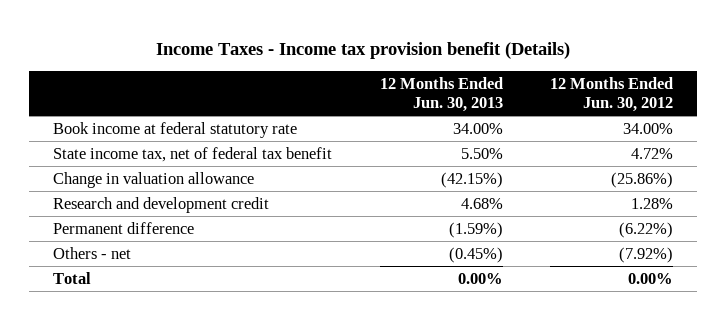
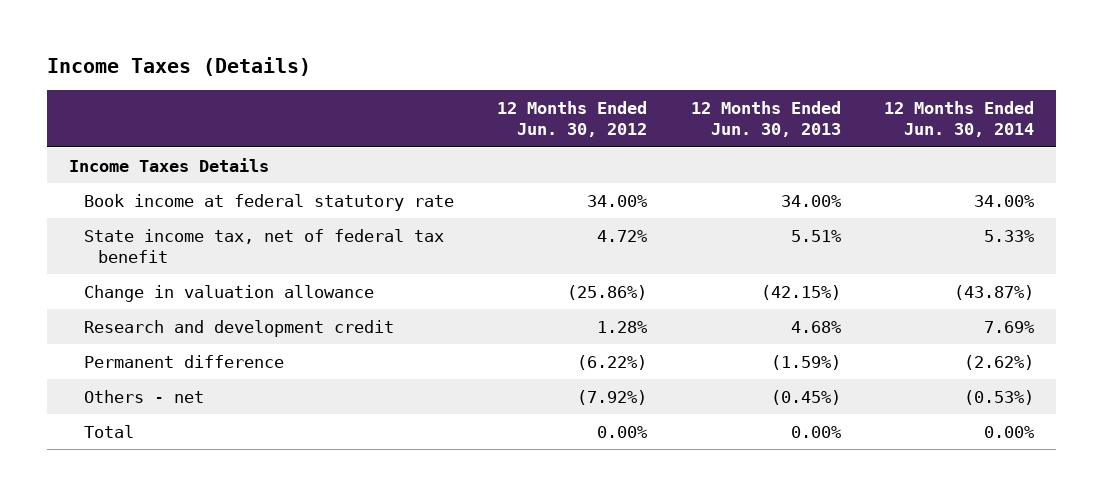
- Income Taxes - Income tax provision benefit (Details)
+ Income Taxes (Details)
- | 12 Months Ended Jun. 30, 2013 | 12 Months Ended Jun. 30, 2012
+ | 12 Months Ended Jun. 30, 2012 | 12 Months Ended Jun. 30, 2013 | 12 Months Ended Jun. 30, 2014
+ Income Taxes Details
- State income tax, net of federal tax benefit | 5.50% | 4.72%
+ State income tax, net of federal tax benefit | 4.72% | 5.51% | 5.33%

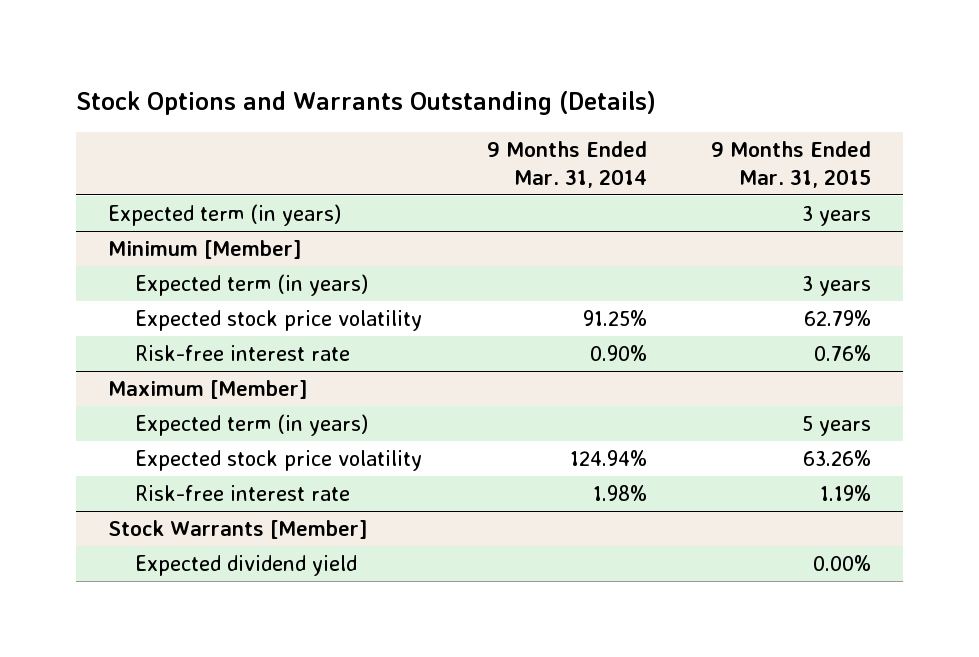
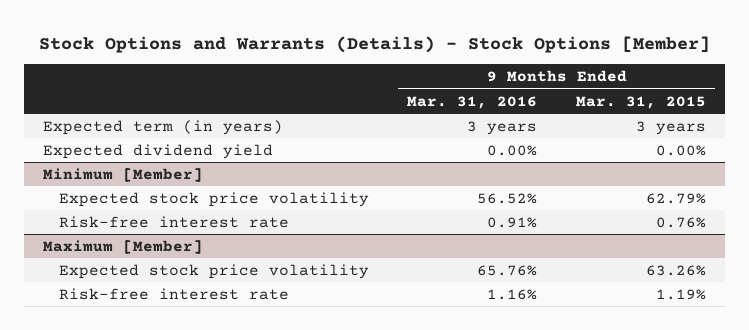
- Stock Options and Warrants Outstanding (Details)
+ Stock Options and Warrants (Details) - Stock Options [Member]
- | 9 Months Ended Mar. 31, 2014 | 9 Months Ended Mar. 31, 2015
+ | 9 Months Ended Mar. 31, 2016 | 9 Months Ended Mar. 31, 2015
+ Expected dividend yield | 0.00% | 0.00%
@ Minimum [Member]
- Expected term (in years) | | 3 years
@ Maximum [Member]
- Expected term (in years) | | 5 years
- Stock Warrants [Member]
- Expected dividend yield | | 0.00%

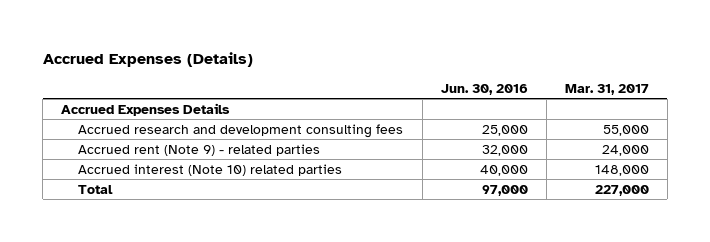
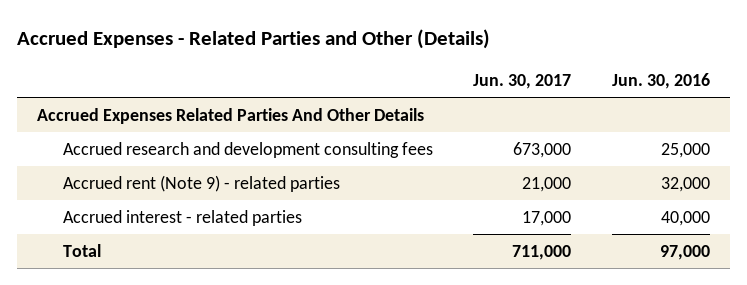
- Accrued Expenses (Details)
+ Accrued Expenses - Related Parties and Other (Details)
- | Jun. 30, 2016 | Mar. 31, 2017
+ | Jun. 30, 2017 | Jun. 30, 2016
- Accrued Expenses Details
+ Accrued Expenses Related Parties And Other Details
- Accrued interest (Note 10) related parties | 40,000 | 148,000
+ Accrued interest - related parties | 17,000 | 40,000

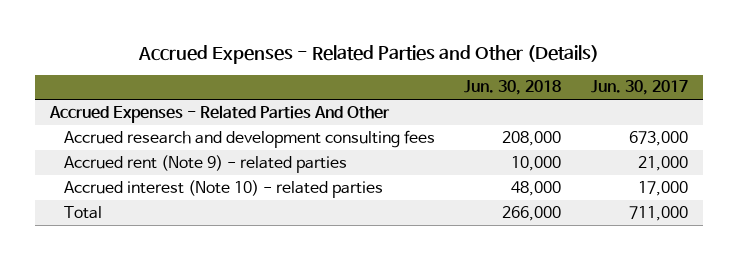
- | Jun. 30, 2017 | Jun. 30, 2016
+ | Jun. 30, 2018 | Jun. 30, 2017
- Accrued Expenses Related Parties And Other Details
+ Accrued Expenses - Related Parties And Other
- Accrued interest - related parties | 17,000 | 40,000
+ Accrued interest (Note 10) - related parties | 48,000 | 17,000

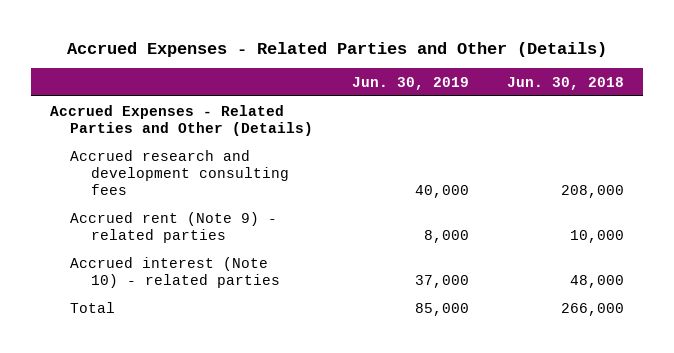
- | Jun. 30, 2018 | Jun. 30, 2017
+ | Jun. 30, 2019 | Jun. 30, 2018
- Accrued Expenses - Related Parties And Other
+ Accrued Expenses - Related Parties and Other (Details)

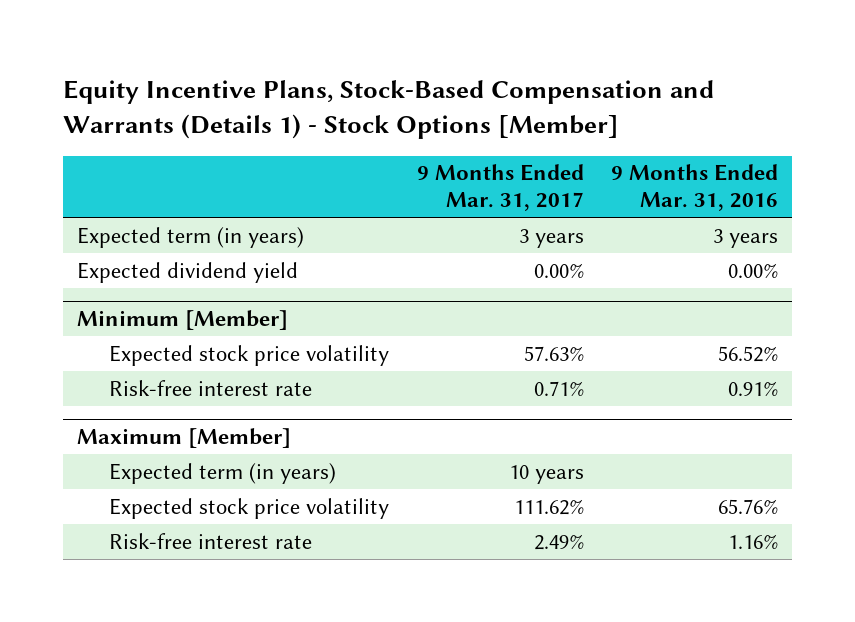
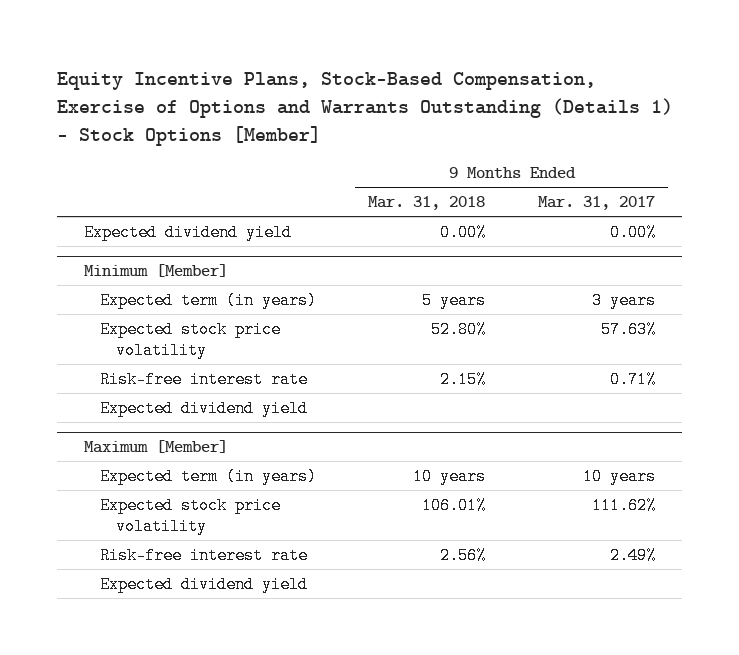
- Equity Incentive Plans, Stock-Based Compensation and Warrants (Details 1) - Stock Options [Member]
+ Equity Incentive Plans, Stock-Based Compensation, Exercise of Options and Warrants Outstanding (Details 1) - Stock Options [Member]
- | 9 Months Ended Mar. 31, 2017 | 9 Months Ended Mar. 31, 2016
+ | 9 Months Ended Mar. 31, 2018 | 9 Months Ended Mar. 31, 2017
- Expected term (in years) | 3 years | 3 years
@ Minimum [Member]
+ Expected term (in years) | 5 years | 3 years
+ Expected dividend yield
@ Maximum [Member]
+ Expected dividend yield

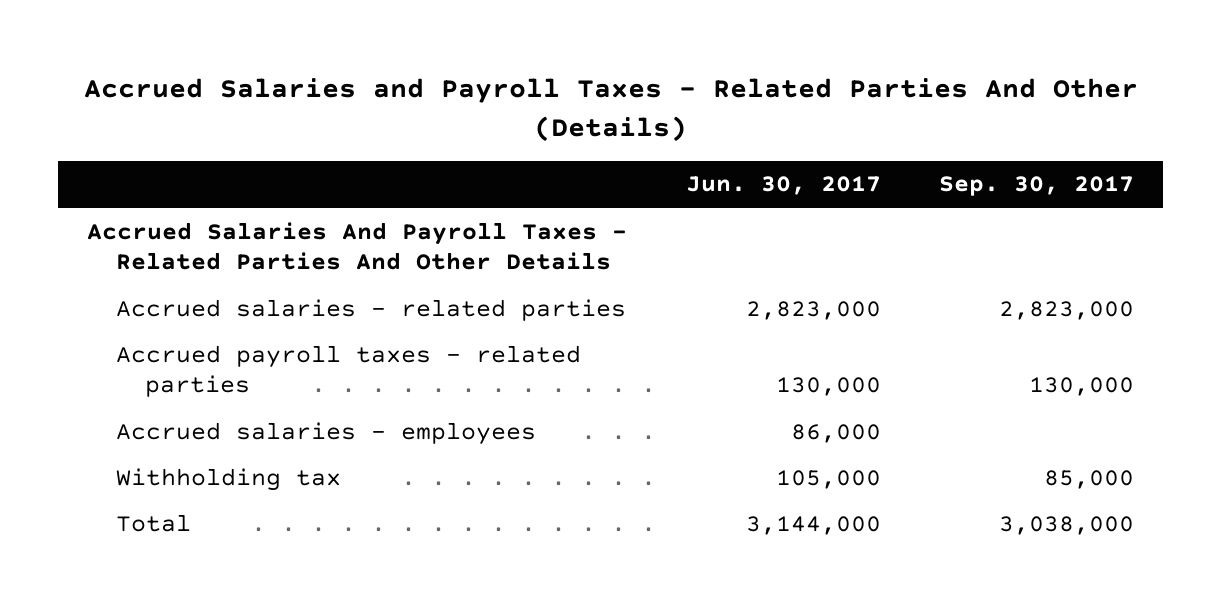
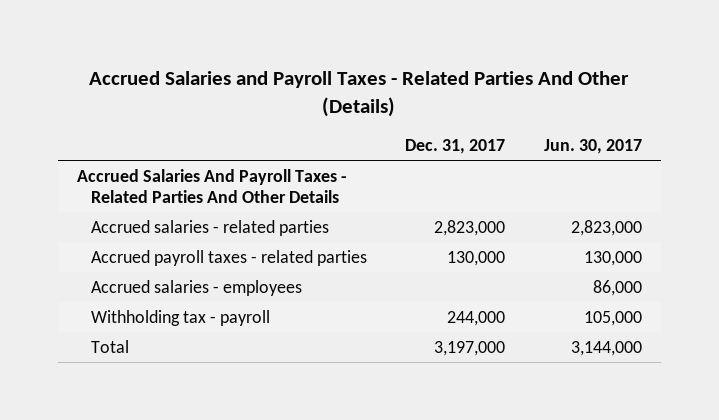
- | Jun. 30, 2017 | Sep. 30, 2017
+ | Dec. 31, 2017 | Jun. 30, 2017
- Withholding tax | 105,000 | 85,000
+ Withholding tax - payroll | 244,000 | 105,000

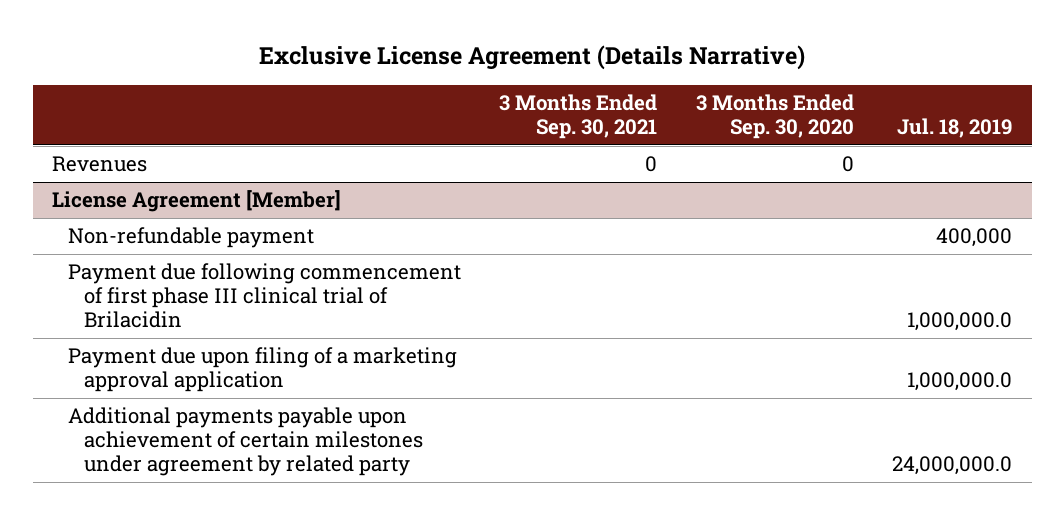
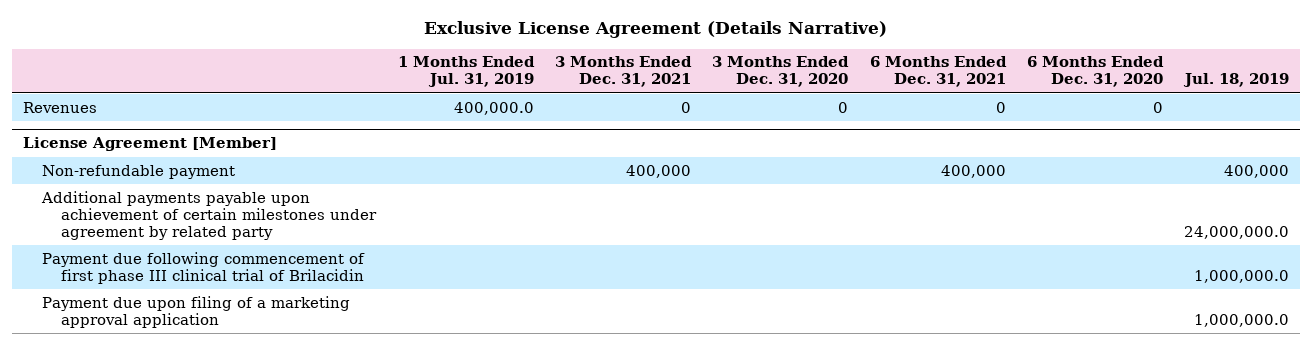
- | 3 Months Ended Sep. 30, 2021 | 3 Months Ended Sep. 30, 2020 | Jul. 18, 2019
+ | 1 Months Ended Jul. 31, 2019 | 3 Months Ended Dec. 31, 2021 | 3 Months Ended Dec. 31, 2020 | 6 Months Ended Dec. 31, 2021 | 6 Months Ended Dec. 31, 2020 | Jul. 18, 2019
@ License Agreement [Member]
moved up: Additional payments payable upon achievement of certain milestones under agreement by related party | | | | | | 24,000,000.0

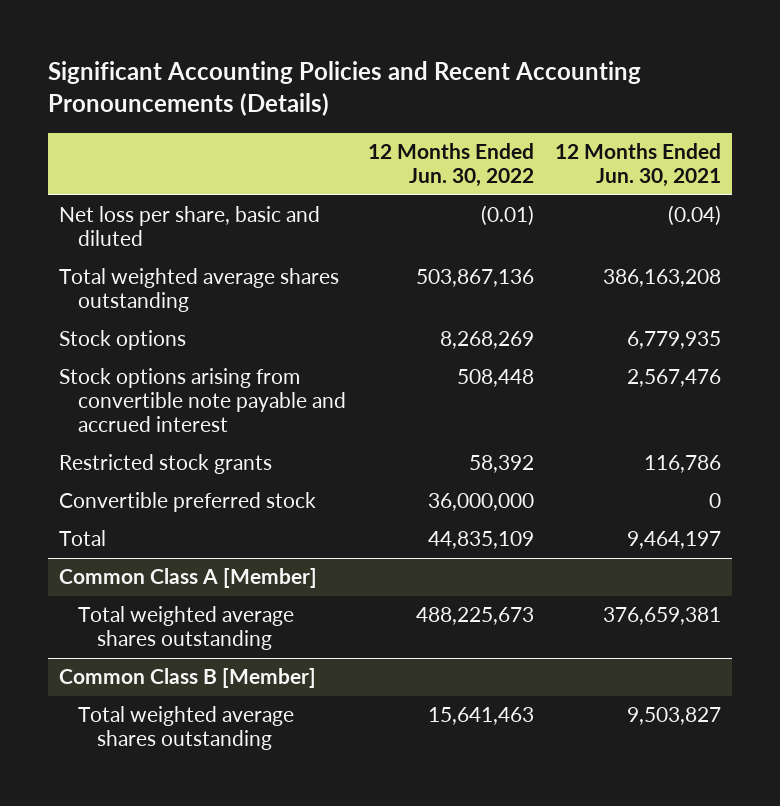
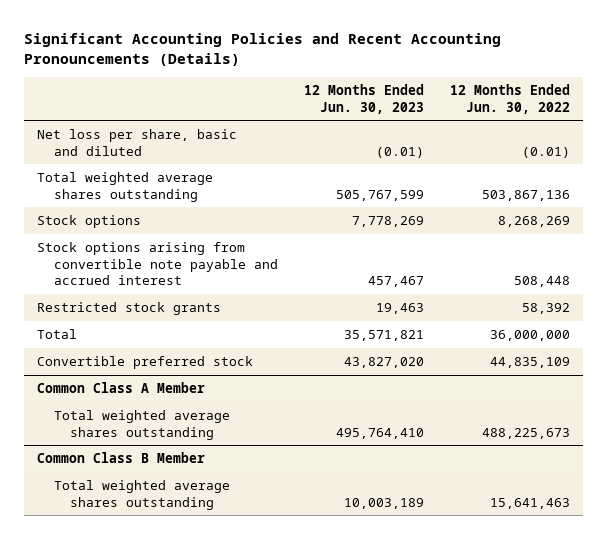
- | 12 Months Ended Jun. 30, 2022 | 12 Months Ended Jun. 30, 2021
+ | 12 Months Ended Jun. 30, 2023 | 12 Months Ended Jun. 30, 2022
- Convertible preferred stock | 36,000,000 | 0
- Total | 44,835,109 | 9,464,197
- Common Class A [Member]
+ Total | 35,571,821 | 36,000,000
+ Convertible preferred stock | 43,827,020 | 44,835,109
+ Common Class A Member
- Common Class B [Member]
+ Common Class B Member

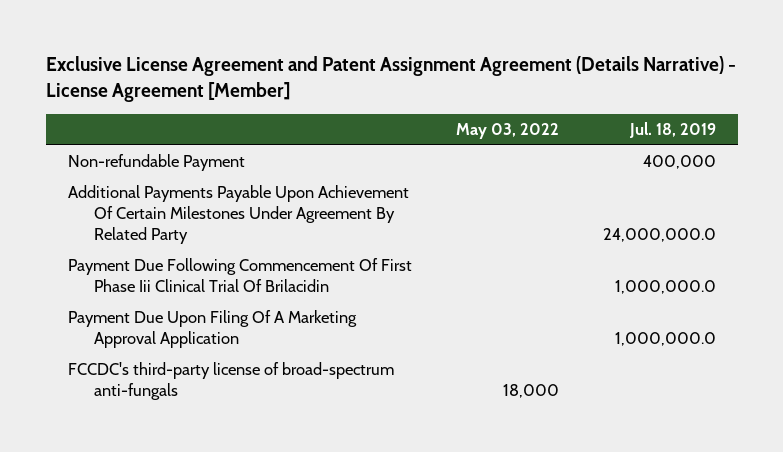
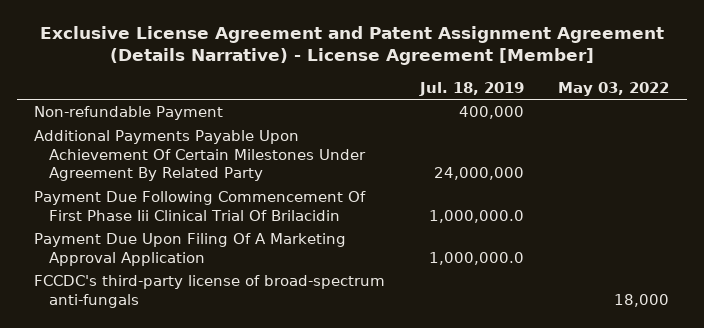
- | May 03, 2022 | Jul. 18, 2019
+ | Jul. 18, 2019 | May 03, 2022
- Additional Payments Payable Upon Achievement Of Certain Milestones Under Agreement By Related Party | | 24,000,000.0
+ Additional Payments Payable Upon Achievement Of Certain Milestones Under Agreement By Related Party | 24,000,000 |

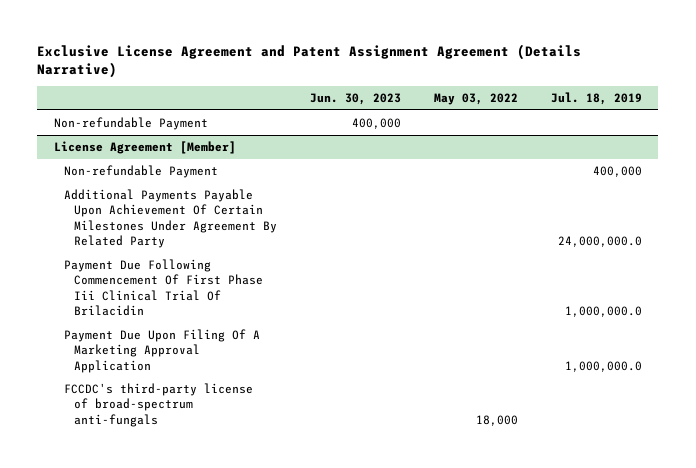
- Exclusive License Agreement and Patent Assignment Agreement (Details Narrative) - License Agreement [Member]
+ Exclusive License Agreement and Patent Assignment Agreement (Details Narrative)
- | Jul. 18, 2019 | May 03, 2022
+ | Jun. 30, 2023 | May 03, 2022 | Jul. 18, 2019
+ Non-refundable Payment | 400,000 | |
+ License Agreement [Member]
- Additional Payments Payable Upon Achievement Of Certain Milestones Under Agreement By Related Party | 24,000,000 |
+ Additional Payments Payable Upon Achievement Of Certain Milestones Under Agreement By Related Party | | | 24,000,000.0

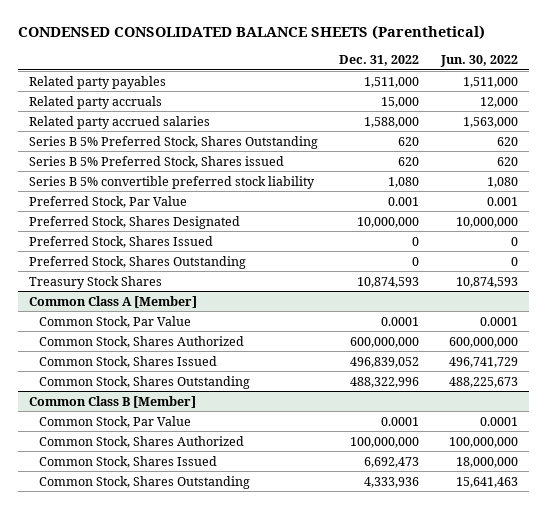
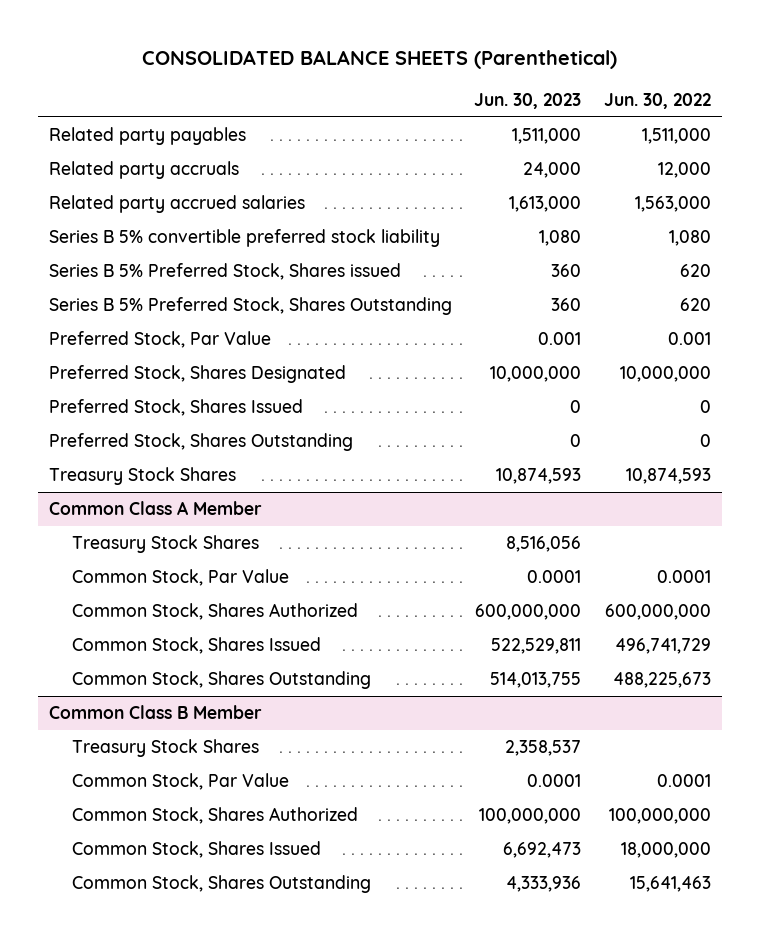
- CONDENSED CONSOLIDATED BALANCE SHEETS (Parenthetical)
+ CONSOLIDATED BALANCE SHEETS (Parenthetical)
- | Dec. 31, 2022 | Jun. 30, 2022
+ | Jun. 30, 2023 | Jun. 30, 2022
moved down: Series B 5% Preferred Stock, Shares issued | 360 | 620
moved down: Series B 5% Preferred Stock, Shares Outstanding | 360 | 620
- Common Class A [Member]
+ Common Class A Member
+ Treasury Stock Shares | 8,516,056 |
- Common Class B [Member]
+ Common Class B Member
+ Treasury Stock Shares | 2,358,537 |

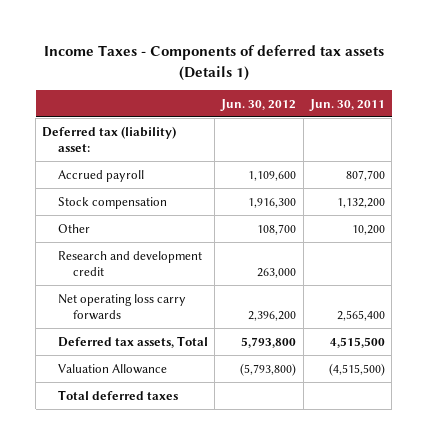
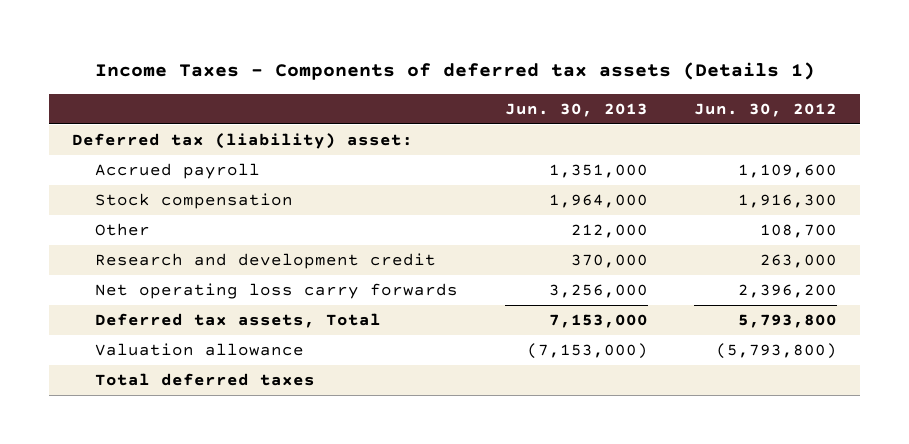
- | Jun. 30, 2012 | Jun. 30, 2011
+ | Jun. 30, 2013 | Jun. 30, 2012
- Valuation Allowance | (5,793,800) | (4,515,500)
+ Valuation allowance | (7,153,000) | (5,793,800)

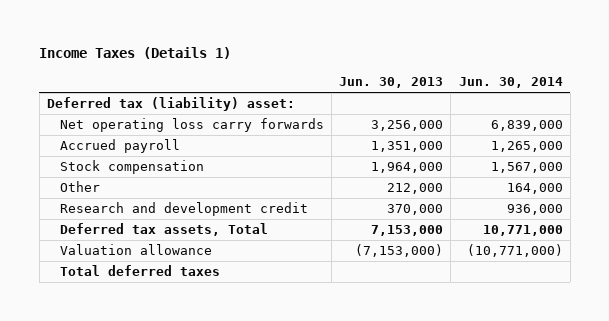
- Income Taxes - Components of deferred tax assets (Details 1)
+ Income Taxes (Details 1)
- | Jun. 30, 2013 | Jun. 30, 2012
+ | Jun. 30, 2013 | Jun. 30, 2014
moved up: Net operating loss carry forwards | 3,256,000 | 6,839,000

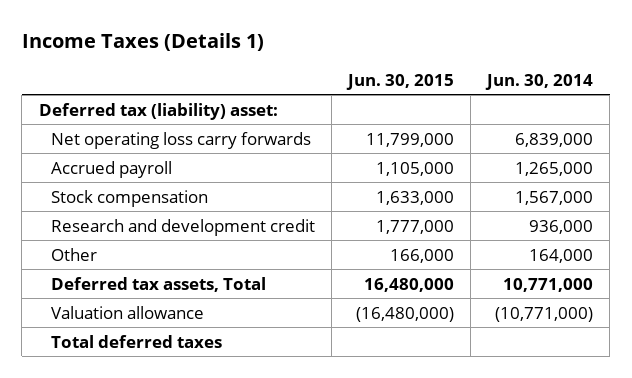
- | Jun. 30, 2013 | Jun. 30, 2014
+ | Jun. 30, 2015 | Jun. 30, 2014
moved down: Other | 166,000 | 164,000

